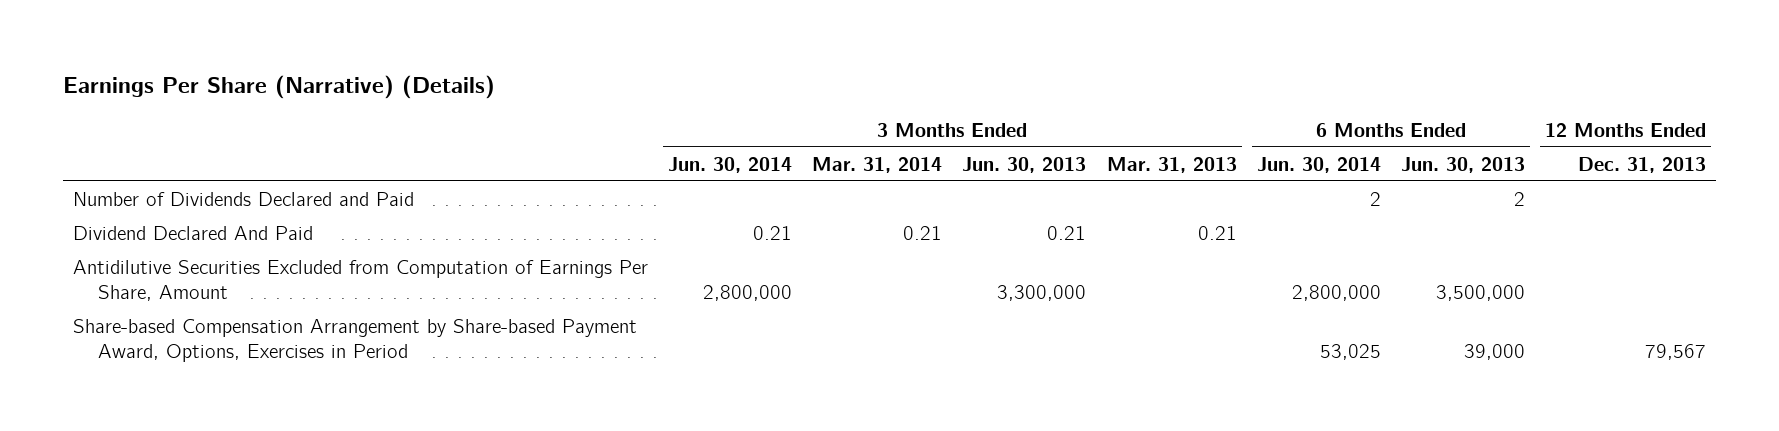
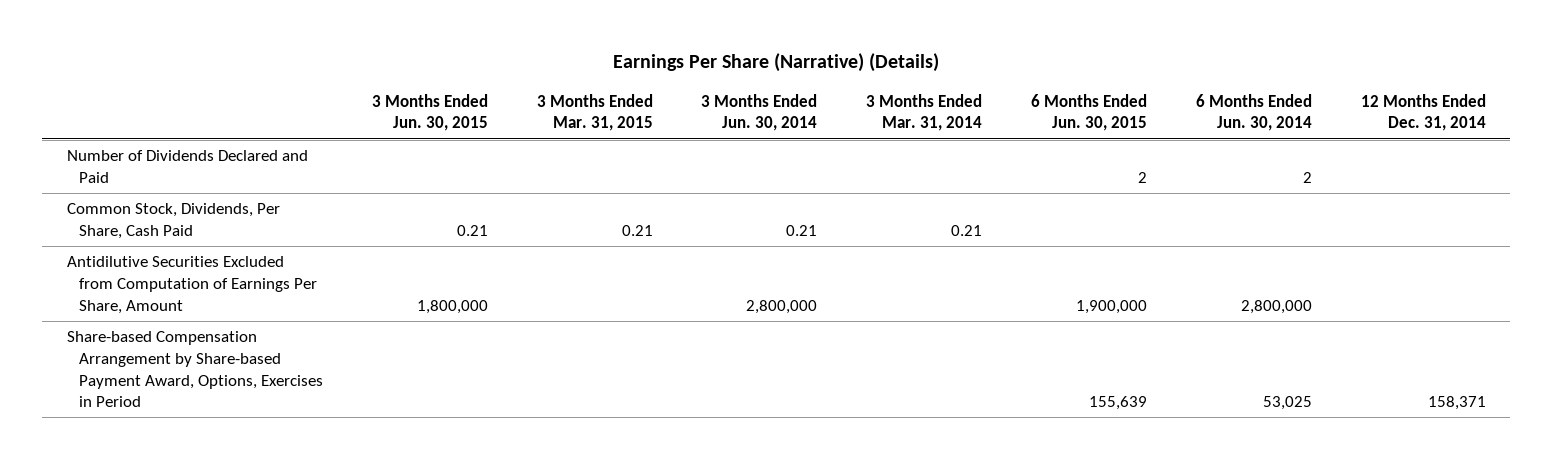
- | 3 Months Ended Jun. 30, 2014 | 3 Months Ended Mar. 31, 2014 | 3 Months Ended Jun. 30, 2013 | 3 Months Ended Mar. 31, 2013 | 6 Months Ended Jun. 30, 2014 | 6 Months Ended Jun. 30, 2013 | 12 Months Ended Dec. 31, 2013
+ | 3 Months Ended Jun. 30, 2015 | 3 Months Ended Mar. 31, 2015 | 3 Months Ended Jun. 30, 2014 | 3 Months Ended Mar. 31, 2014 | 6 Months Ended Jun. 30, 2015 | 6 Months Ended Jun. 30, 2014 | 12 Months Ended Dec. 31, 2014
- Dividend Declared And Paid | 0.21 | 0.21 | 0.21 | 0.21 | | |
+ Common Stock, Dividends, Per Share, Cash Paid | 0.21 | 0.21 | 0.21 | 0.21 | | |

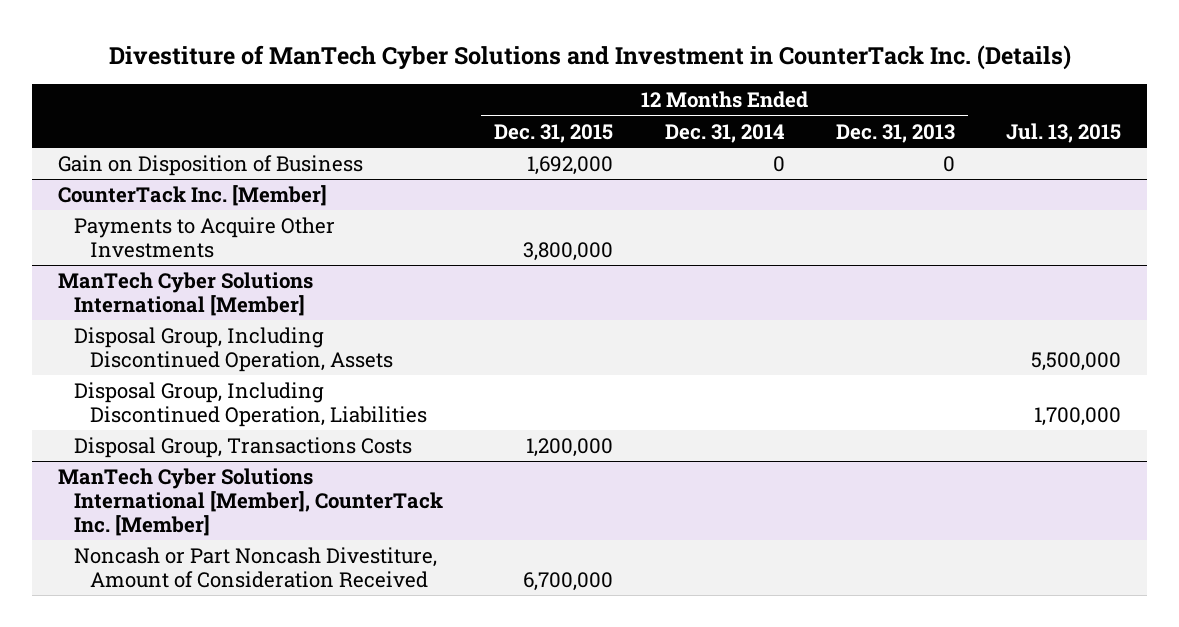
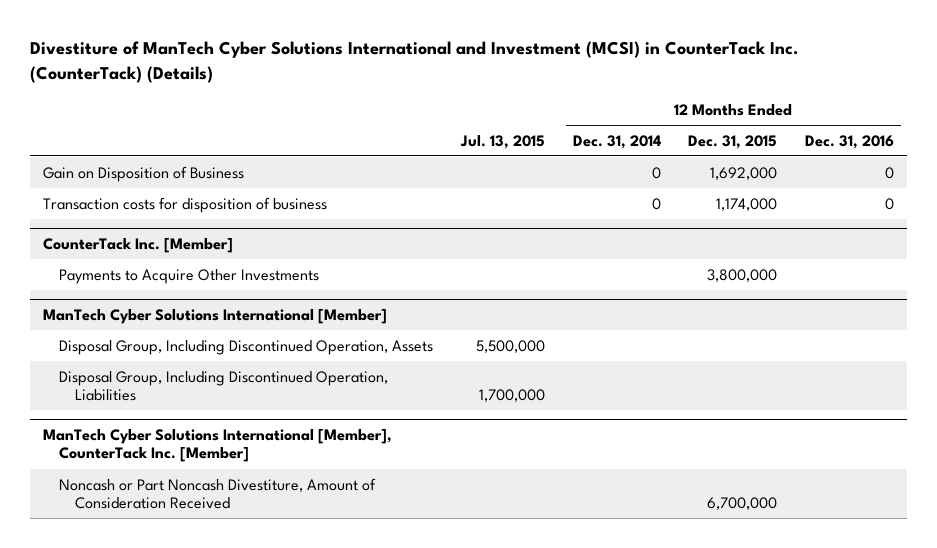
- Divestiture of ManTech Cyber Solutions and Investment in CounterTack Inc. (Details)
+ Divestiture of ManTech Cyber Solutions International and Investment (MCSI) in CounterTack Inc. (CounterTack) (Details)
- | 12 Months Ended Dec. 31, 2015 | 12 Months Ended Dec. 31, 2014 | 12 Months Ended Dec. 31, 2013 | Jul. 13, 2015
+ | Jul. 13, 2015 | 12 Months Ended Dec. 31, 2014 | 12 Months Ended Dec. 31, 2015 | 12 Months Ended Dec. 31, 2016
+ Transaction costs for disposition of business | | 0 | 1,174,000 | 0
@ ManTech Cyber Solutions International [Member]
- Disposal Group, Transactions Costs | 1,200,000 | | |

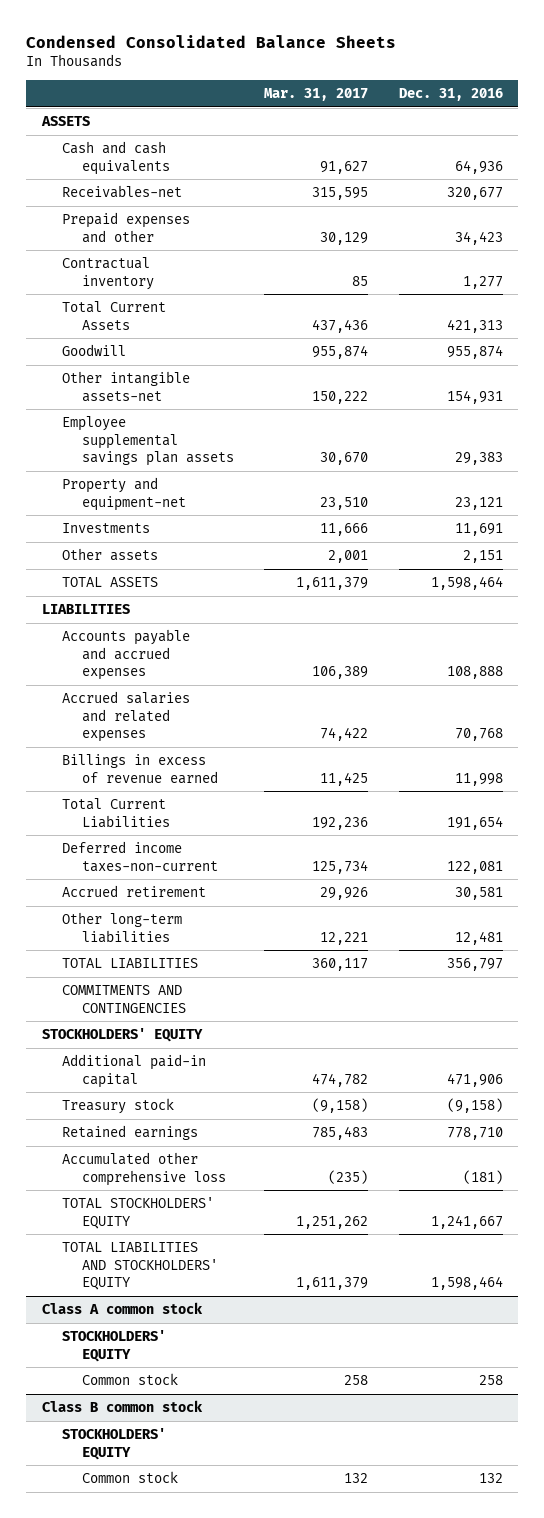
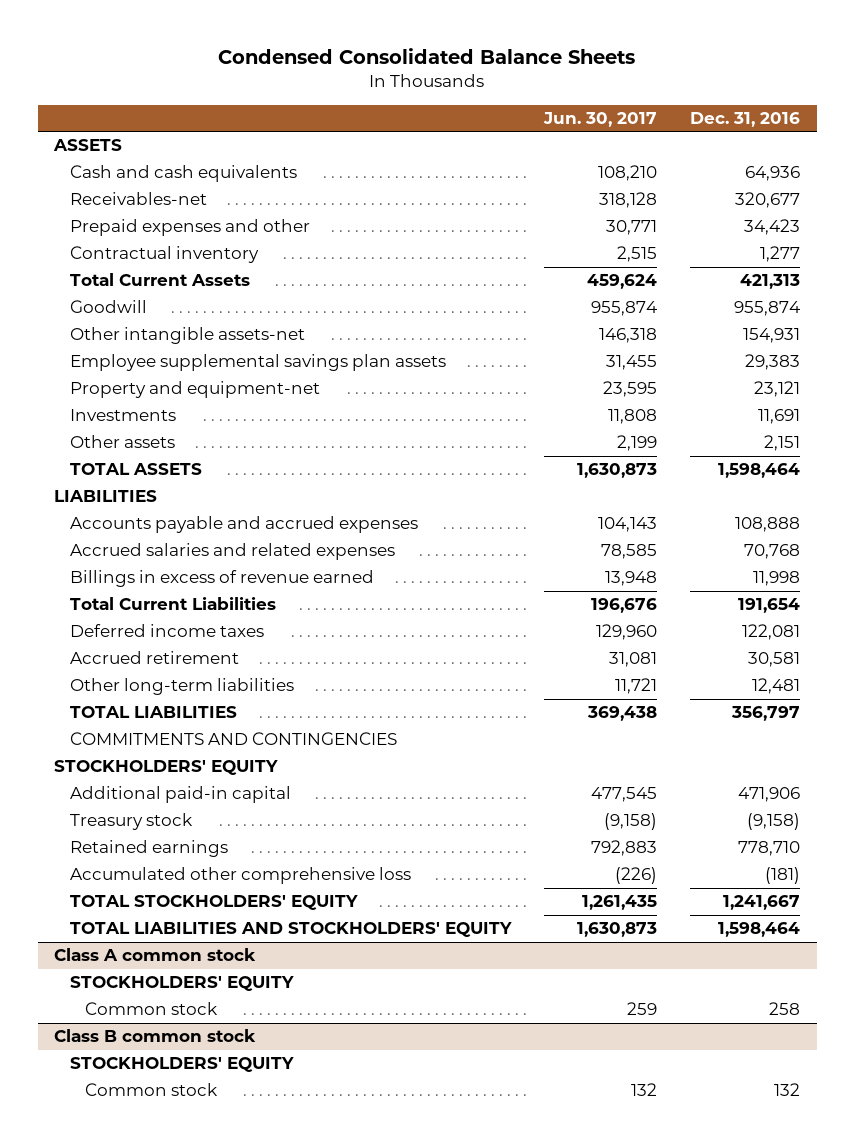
- | Mar. 31, 2017 | Dec. 31, 2016
+ | Jun. 30, 2017 | Dec. 31, 2016
- Deferred income taxes-non-current | 125,734 | 122,081
+ Deferred income taxes | 129,960 | 122,081

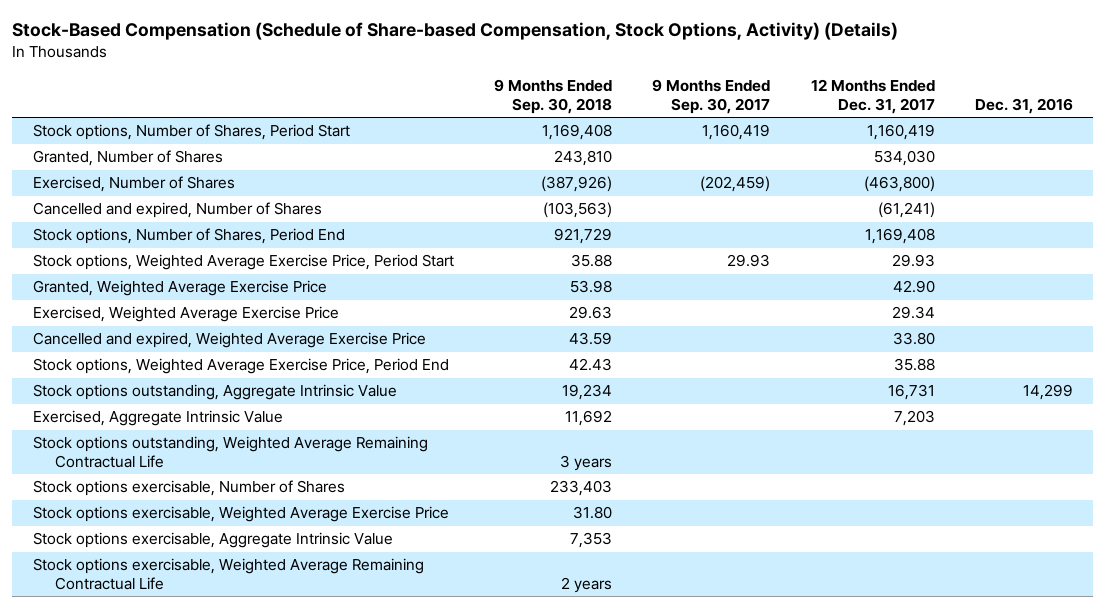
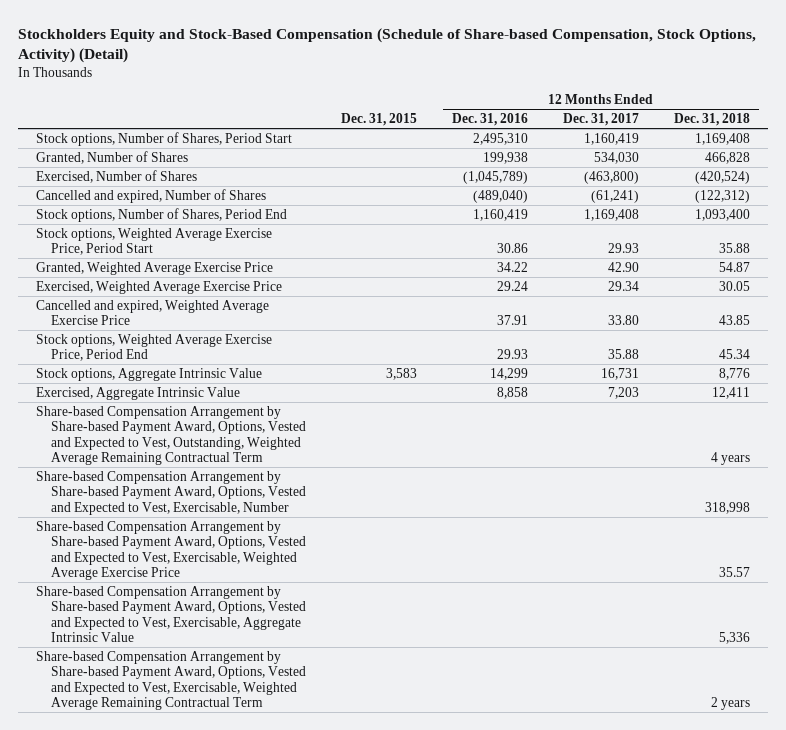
- Stock-Based Compensation (Schedule of Share-based Compensation, Stock Options, Activity) (Details)
+ Stockholders Equity and Stock-Based Compensation (Schedule of Share-based Compensation, Stock Options, Activity) (Detail)
- | 9 Months Ended Sep. 30, 2018 | 9 Months Ended Sep. 30, 2017 | 12 Months Ended Dec. 31, 2017 | Dec. 31, 2016
+ | Dec. 31, 2015 | 12 Months Ended Dec. 31, 2016 | 12 Months Ended Dec. 31, 2017 | 12 Months Ended Dec. 31, 2018
- Stock options outstanding, Aggregate Intrinsic Value | 19,234 | | 16,731 | 14,299
+ Stock options, Aggregate Intrinsic Value | 3,583 | 14,299 | 16,731 | 8,776
- Stock options outstanding, Weighted Average Remaining Contractual Life | 3 years | | |
- Stock options exercisable, Number of Shares | 233,403 | | |
- Stock options exercisable, Weighted Average Exercise Price | 31.80 | | |
- Stock options exercisable, Aggregate Intrinsic Value | 7,353 | | |
- Stock options exercisable, Weighted Average Remaining Contractual Life | 2 years | | |
+ Share-based Compensation Arrangement by Share-based Payment Award, Options, Vested and Expected to Vest, Outstanding, Weighted Average Remaining Contractual Term | | | | 4 years
+ Share-based Compensation Arrangement by Share-based Payment Award, Options, Vested and Expected to Vest, Exercisable, Number | | | | 318,998
+ Share-based Compensation Arrangement by Share-based Payment Award, Options, Vested and Expected to Vest, Exercisable, Weighted Average Exercise Price | | | | 35.57
+ Share-based Compensation Arrangement by Share-based Payment Award, Options, Vested and Expected to Vest, Exercisable, Aggregate Intrinsic Value | | | | 5,336
+ Share-based Compensation Arrangement by Share-based Payment Award, Options, Vested and Expected to Vest, Exercisable, Weighted Average Remaining Contractual Term | | | | 2 years

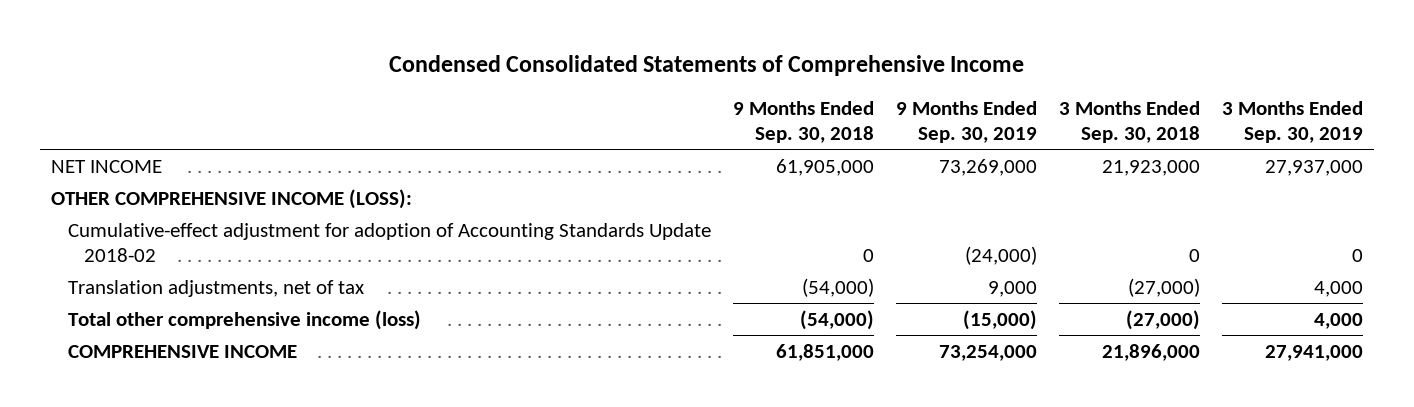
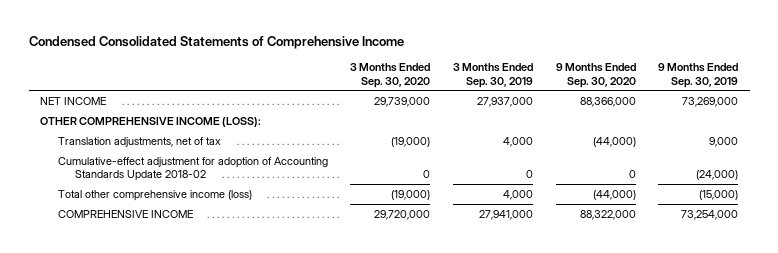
- | 9 Months Ended Sep. 30, 2018 | 9 Months Ended Sep. 30, 2019 | 3 Months Ended Sep. 30, 2018 | 3 Months Ended Sep. 30, 2019
+ | 3 Months Ended Sep. 30, 2020 | 3 Months Ended Sep. 30, 2019 | 9 Months Ended Sep. 30, 2020 | 9 Months Ended Sep. 30, 2019
moved down: Cumulative-effect adjustment for adoption of Accounting Standards Update 2018-02 | 0 | 0 | 0 | (24,000)

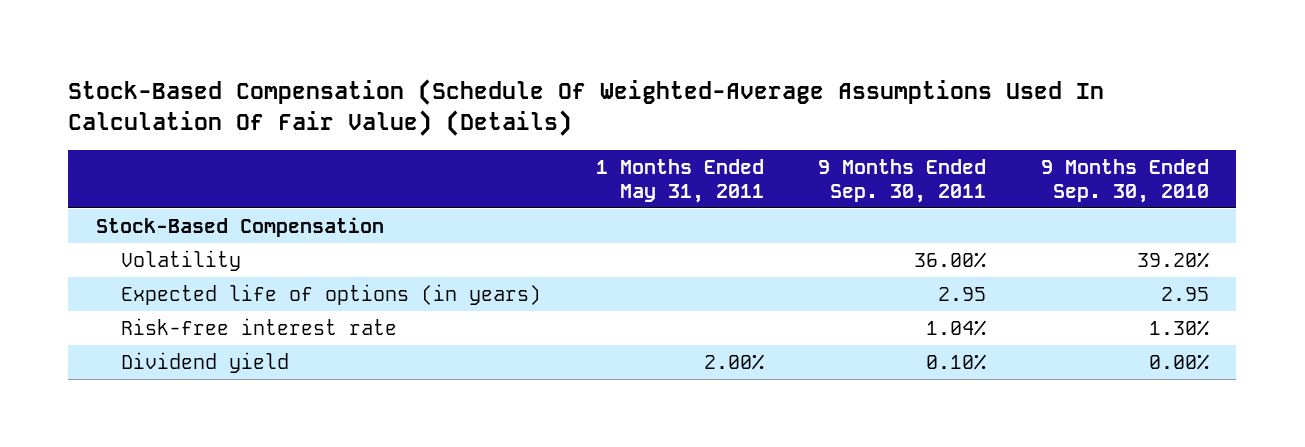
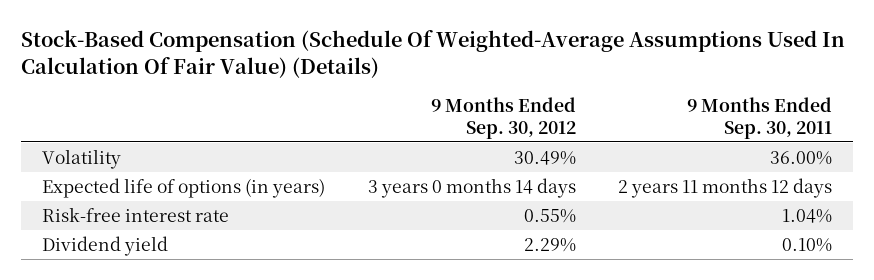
- | 1 Months Ended May 31, 2011 | 9 Months Ended Sep. 30, 2011 | 9 Months Ended Sep. 30, 2010
+ | 9 Months Ended Sep. 30, 2012 | 9 Months Ended Sep. 30, 2011
- Stock-Based Compensation
- Expected life of options (in years) | | 2.95 | 2.95
+ Expected life of options (in years) | 3 years 0 months 14 days | 2 years 11 months 12 days

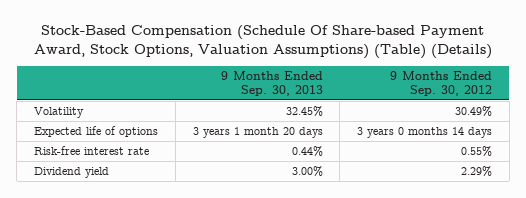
- Stock-Based Compensation (Schedule Of Weighted-Average Assumptions Used In Calculation Of Fair Value) (Details)
+ Stock-Based Compensation (Schedule Of Share-based Payment Award, Stock Options, Valuation Assumptions) (Table) (Details)
- | 9 Months Ended Sep. 30, 2012 | 9 Months Ended Sep. 30, 2011
+ | 9 Months Ended Sep. 30, 2013 | 9 Months Ended Sep. 30, 2012
- Expected life of options (in years) | 3 years 0 months 14 days | 2 years 11 months 12 days
+ Expected life of options | 3 years 1 month 20 days | 3 years 0 months 14 days

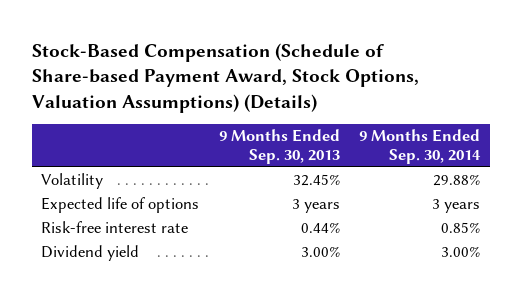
- Stock-Based Compensation (Schedule Of Share-based Payment Award, Stock Options, Valuation Assumptions) (Table) (Details)
+ Stock-Based Compensation (Schedule of Share-based Payment Award, Stock Options, Valuation Assumptions) (Details)
- | 9 Months Ended Sep. 30, 2013 | 9 Months Ended Sep. 30, 2012
+ | 9 Months Ended Sep. 30, 2013 | 9 Months Ended Sep. 30, 2014
- Expected life of options | 3 years 1 month 20 days | 3 years 0 months 14 days
+ Expected life of options | 3 years | 3 years

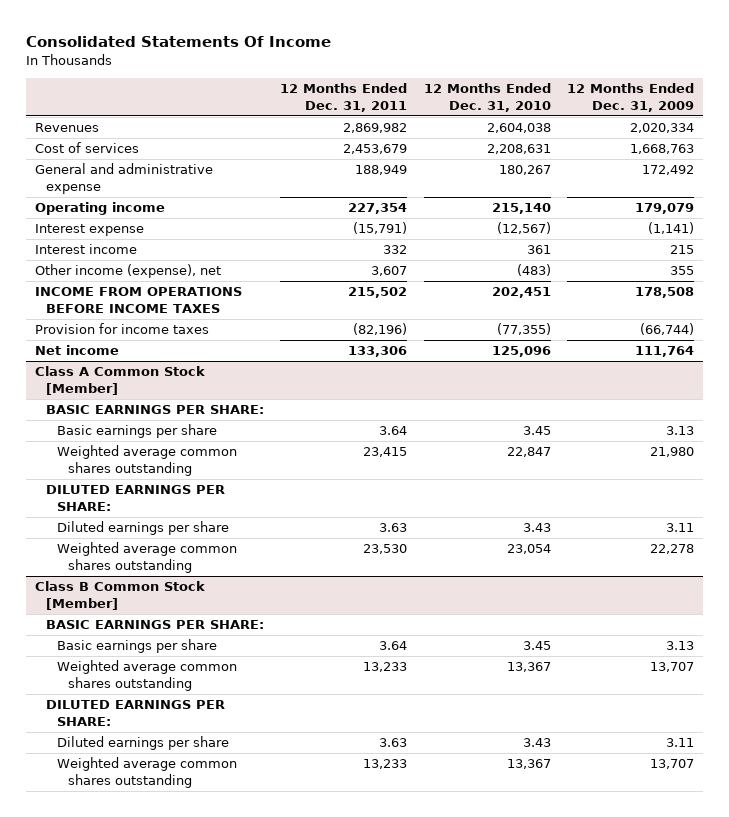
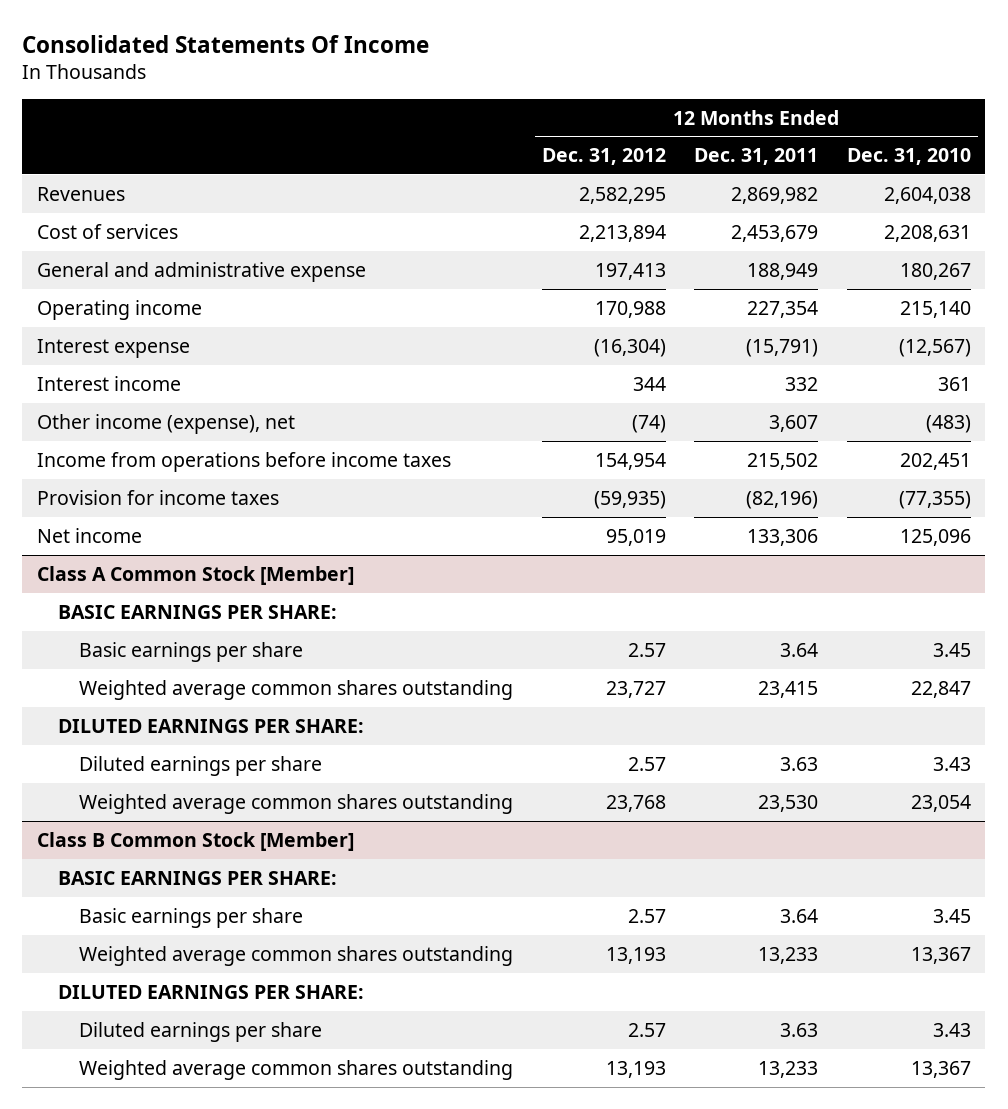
- | 12 Months Ended Dec. 31, 2011 | 12 Months Ended Dec. 31, 2010 | 12 Months Ended Dec. 31, 2009
+ | 12 Months Ended Dec. 31, 2012 | 12 Months Ended Dec. 31, 2011 | 12 Months Ended Dec. 31, 2010
- INCOME FROM OPERATIONS BEFORE INCOME TAXES | 215,502 | 202,451 | 178,508
+ Income from operations before income taxes | 154,954 | 215,502 | 202,451

